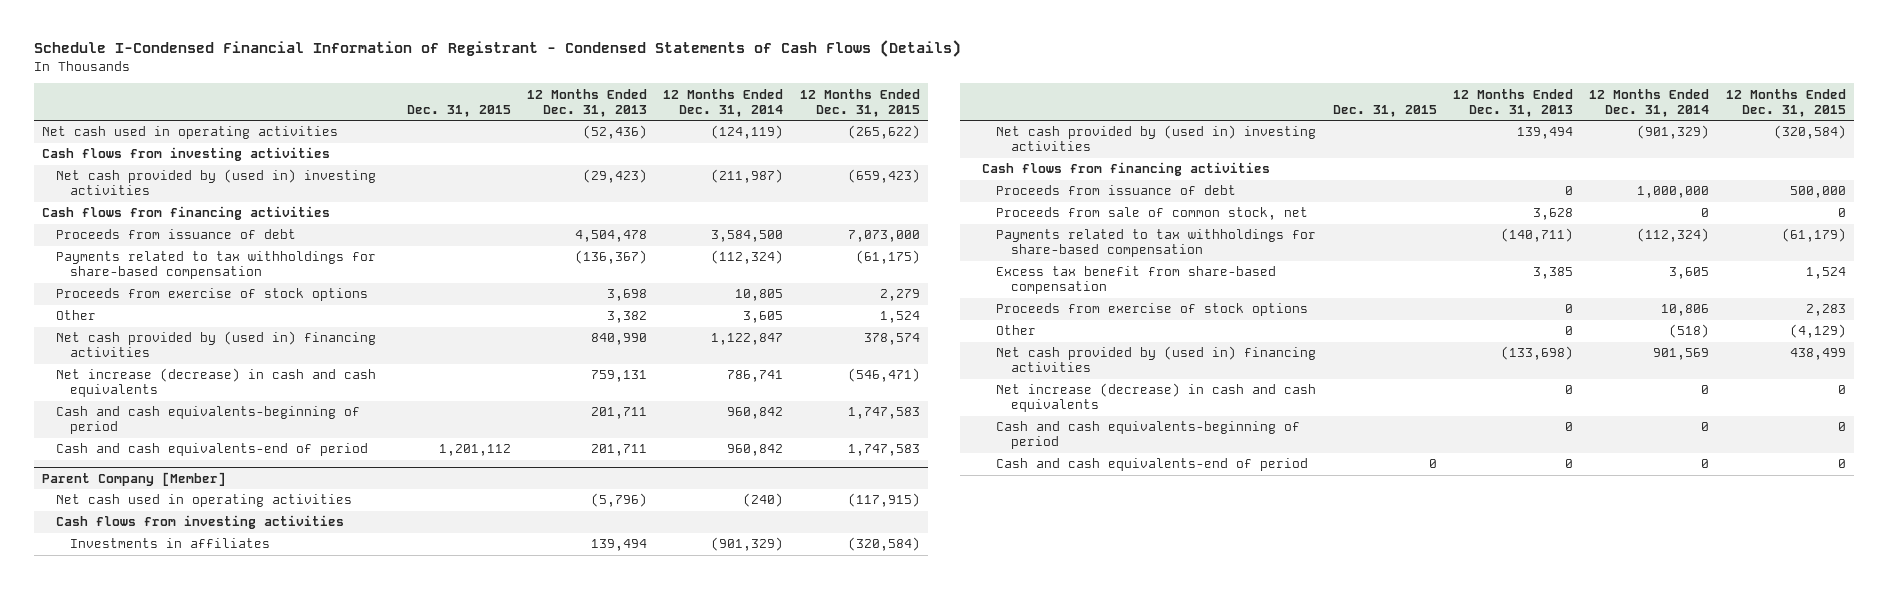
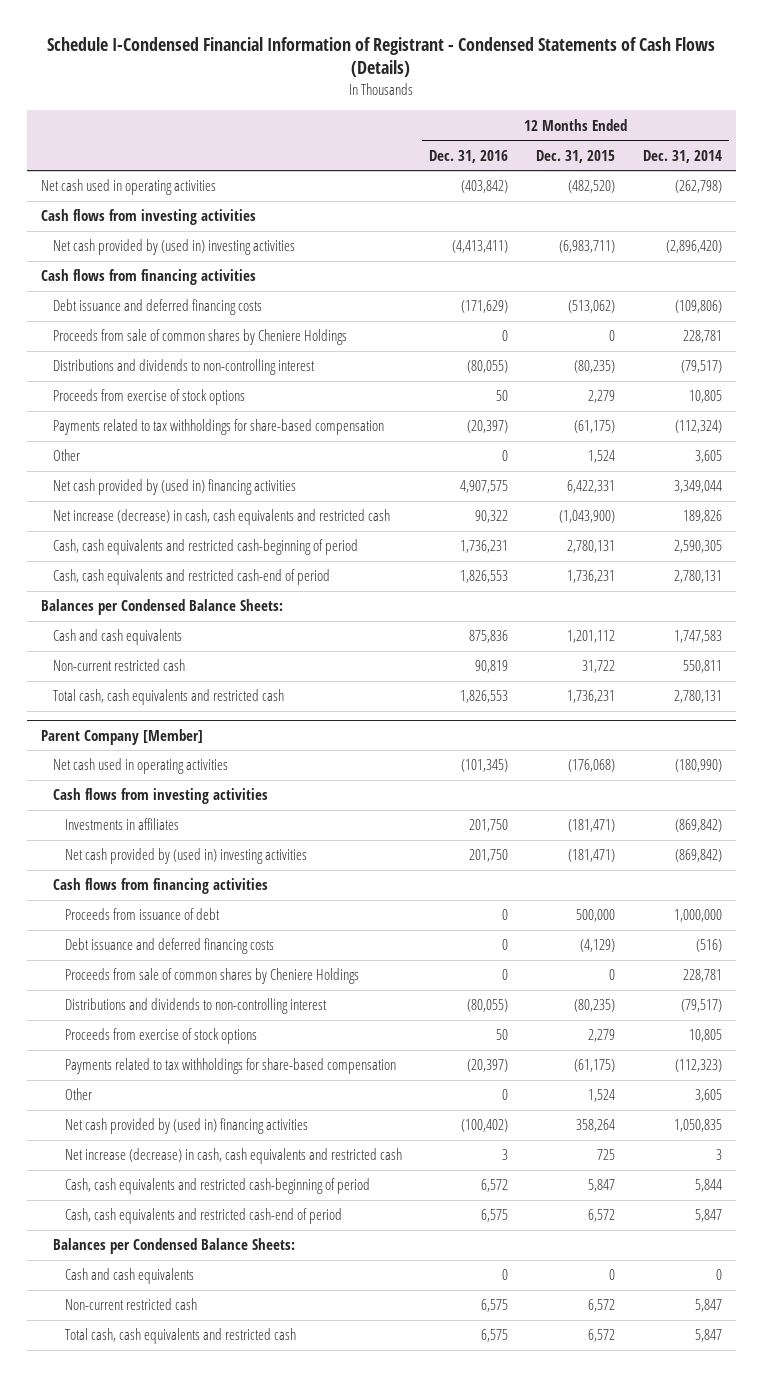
- | Dec. 31, 2015 | 12 Months Ended Dec. 31, 2013 | 12 Months Ended Dec. 31, 2014 | 12 Months Ended Dec. 31, 2015
+ | 12 Months Ended Dec. 31, 2016 | 12 Months Ended Dec. 31, 2015 | 12 Months Ended Dec. 31, 2014
- Net cash used in operating activities | | (52,436) | (124,119) | (265,622)
+ Net cash used in operating activities | (403,842) | (482,520) | (262,798)
- Net cash provided by (used in) investing activities | | (29,423) | (211,987) | (659,423)
+ Net cash provided by (used in) investing activities | (4,413,411) | (6,983,711) | (2,896,420)
- Proceeds from issuance of debt | | 4,504,478 | 3,584,500 | 7,073,000
+ Debt issuance and deferred financing costs | (171,629) | (513,062) | (109,806)
+ Proceeds from sale of common shares by Cheniere Holdings | 0 | 0 | 228,781
+ Distributions and dividends to non-controlling interest | (80,055) | (80,235) | (79,517)
moved down: Payments related to tax withholdings for share-based compensation | (20,397) | (61,175) | (112,324)
- Net cash provided by (used in) financing activities | | 840,990 | 1,122,847 | 378,574
- Net increase (decrease) in cash and cash equivalents | | 759,131 | 786,741 | (546,471)
- Cash and cash equivalents-beginning of period | | 201,711 | 960,842 | 1,747,583
- Cash and cash equivalents-end of period | 1,201,112 | 201,711 | 960,842 | 1,747,583
+ Net cash provided by (used in) financing activities | 4,907,575 | 6,422,331 | 3,349,044
+ Net increase (decrease) in cash, cash equivalents and restricted cash | 90,322 | (1,043,900) | 189,826
+ Cash, cash equivalents and restricted cash-beginning of period | 1,736,231 | 2,780,131 | 2,590,305
+ Cash, cash equivalents and restricted cash-end of period | 1,826,553 | 1,736,231 | 2,780,131
+ Balances per Condensed Balance Sheets:
+ Cash and cash equivalents | 875,836 | 1,201,112 | 1,747,583
+ Non-current restricted cash | 90,819 | 31,722 | 550,811
+ Total cash, cash equivalents and restricted cash | 1,826,553 | 1,736,231 | 2,780,131
@ Parent Company [Member]
- Net cash used in operating activities | | (5,796) | (240) | (117,915)
+ Net cash used in operating activities | (101,345) | (176,068) | (180,990)
- Investments in affiliates | | 139,494 | (901,329) | (320,584)
- Net cash provided by (used in) investing activities | | 139,494 | (901,329) | (320,584)
+ Investments in affiliates | 201,750 | (181,471) | (869,842)
+ Net cash provided by (used in) investing activities | 201,750 | (181,471) | (869,842)
- Proceeds from sale of common stock, net | | 3,628 | 0 | 0
- Payments related to tax withholdings for share-based compensation | | (140,711) | (112,324) | (61,179)
- Excess tax benefit from share-based compensation | | 3,385 | 3,605 | 1,524
- Proceeds from exercise of stock options | | 0 | 10,806 | 2,283
- Other | | 0 | (518) | (4,129)
- Net cash provided by (used in) financing activities | | (133,698) | 901,569 | 438,499
- Net increase (decrease) in cash and cash equivalents | | 0 | 0 | 0
- Cash and cash equivalents-beginning of period | | 0 | 0 | 0
- Cash and cash equivalents-end of period | 0 | 0 | 0 | 0
+ Debt issuance and deferred financing costs | 0 | (4,129) | (516)
+ Proceeds from sale of common shares by Cheniere Holdings | 0 | 0 | 228,781
+ Distributions and dividends to non-controlling interest | (80,055) | (80,235) | (79,517)
+ Proceeds from exercise of stock options | 50 | 2,279 | 10,805
+ Payments related to tax withholdings for share-based compensation | (20,397) | (61,175) | (112,323)
+ Other | 0 | 1,524 | 3,605
+ Net cash provided by (used in) financing activities | (100,402) | 358,264 | 1,050,835
+ Net increase (decrease) in cash, cash equivalents and restricted cash | 3 | 725 | 3
+ Cash, cash equivalents and restricted cash-beginning of period | 6,572 | 5,847 | 5,844
+ Cash, cash equivalents and restricted cash-end of period | 6,575 | 6,572 | 5,847
+ Balances per Condensed Balance Sheets:
+ Cash and cash equivalents | 0 | 0 | 0
+ Non-current restricted cash | 6,575 | 6,572 | 5,847
+ Total cash, cash equivalents and restricted cash | 6,575 | 6,572 | 5,847

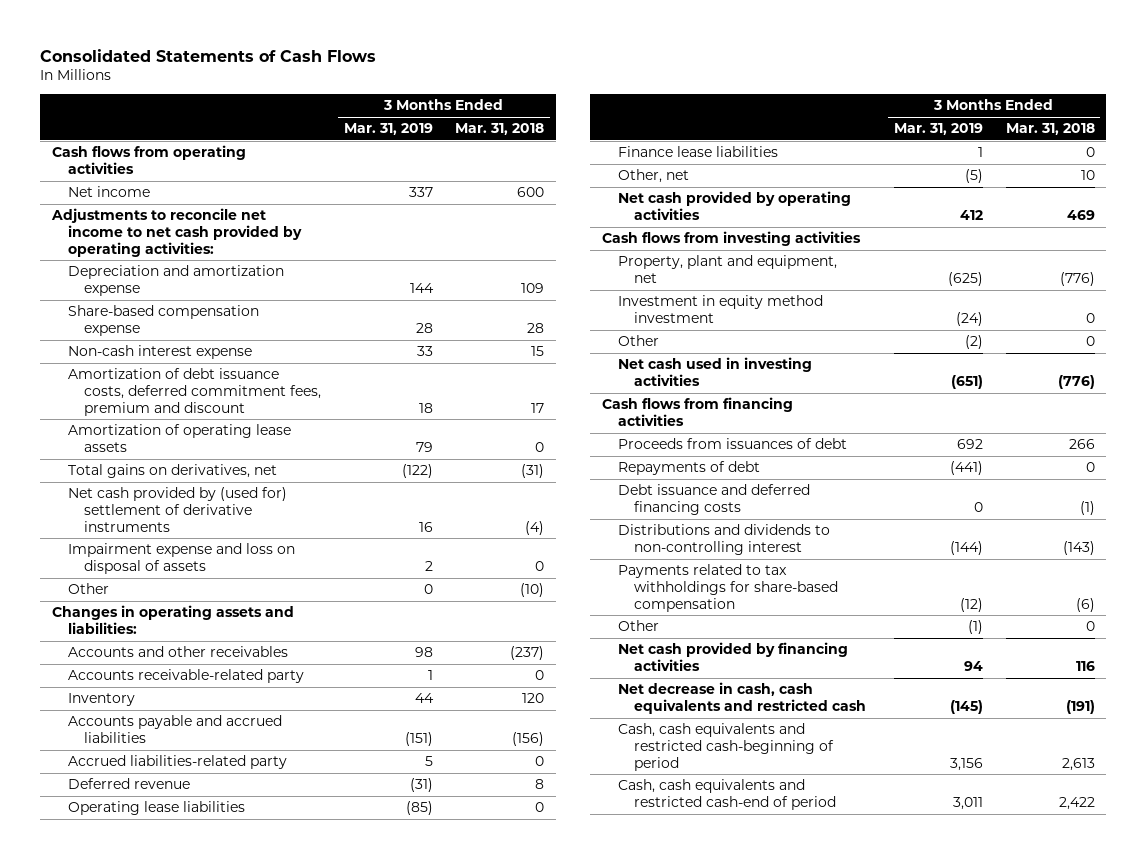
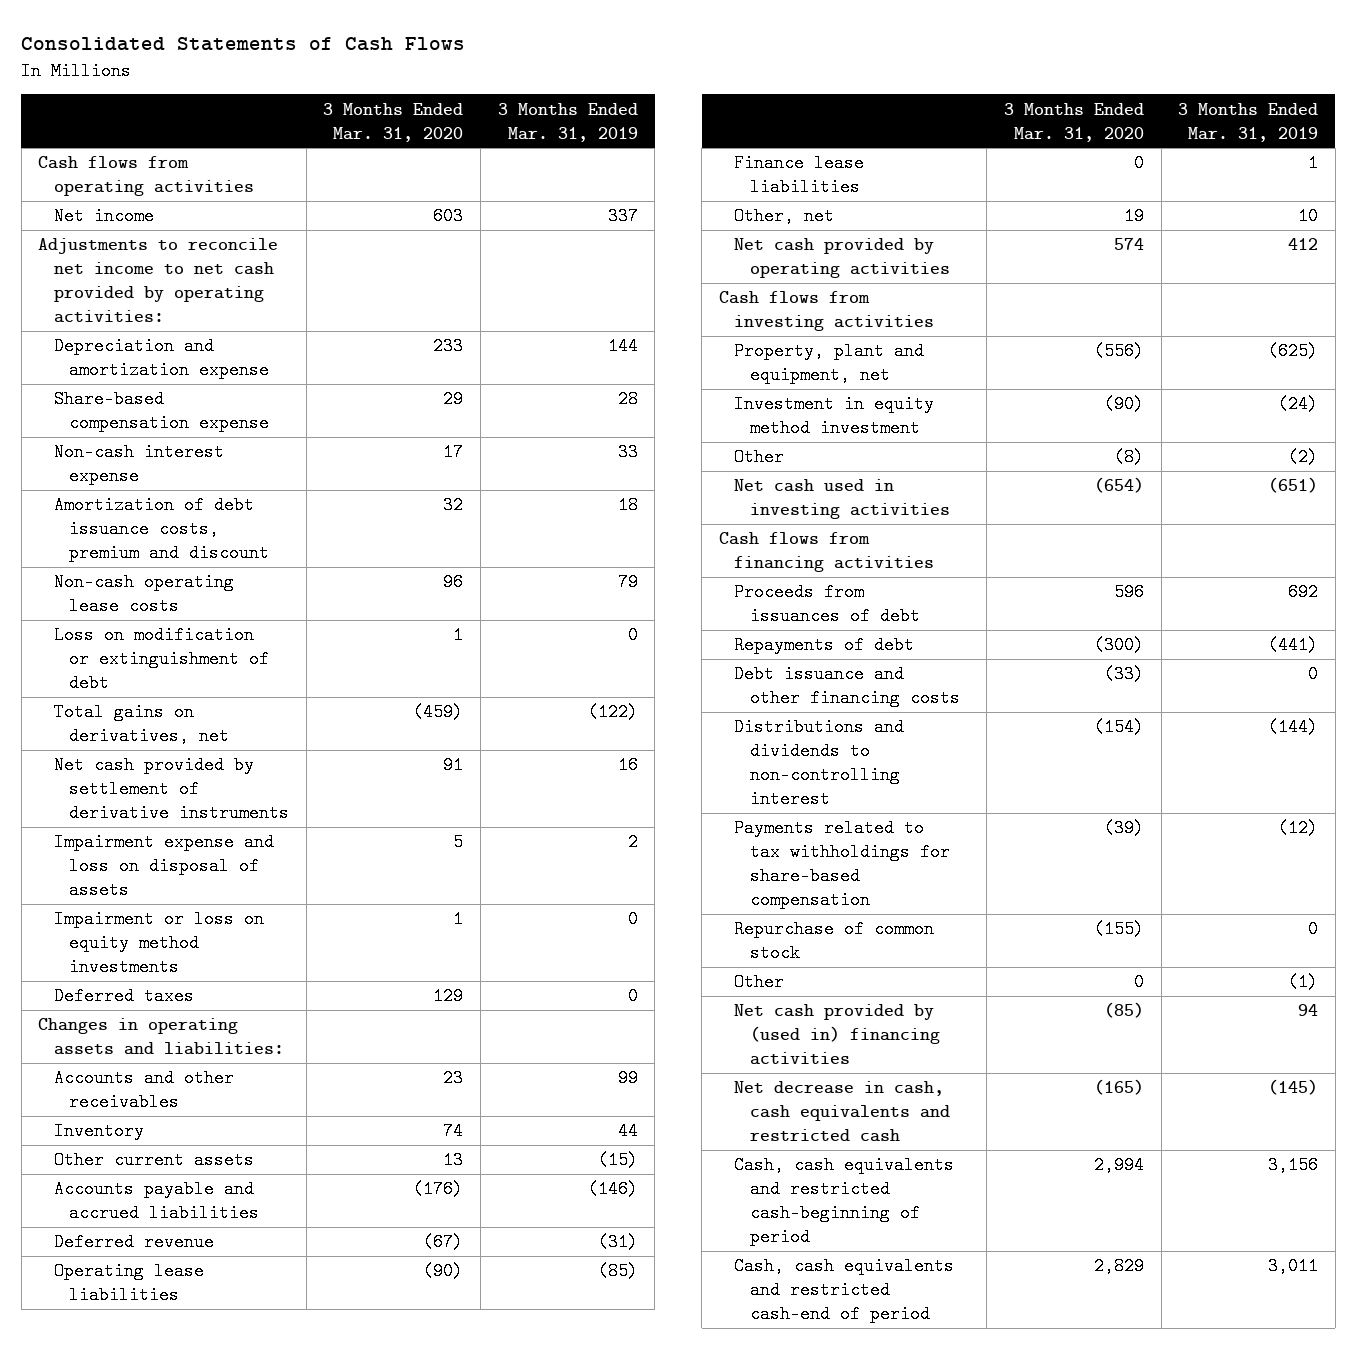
- | 3 Months Ended Mar. 31, 2019 | 3 Months Ended Mar. 31, 2018
+ | 3 Months Ended Mar. 31, 2020 | 3 Months Ended Mar. 31, 2019
- Amortization of debt issuance costs, deferred commitment fees, premium and discount | 18 | 17
- Amortization of operating lease assets | 79 | 0
+ Amortization of debt issuance costs, premium and discount | 32 | 18
+ Non-cash operating lease costs | 96 | 79
+ Loss on modification or extinguishment of debt | 1 | 0
- Net cash provided by (used for) settlement of derivative instruments | 16 | (4)
+ Net cash provided by settlement of derivative instruments | 91 | 16
- Other | 0 | (10)
+ Impairment or loss on equity method investments | 1 | 0
+ Deferred taxes | 129 | 0
- Accounts and other receivables | 98 | (237)
- Accounts receivable-related party | 1 | 0
+ Accounts and other receivables | 23 | 99
- Accounts payable and accrued liabilities | (151) | (156)
- Accrued liabilities-related party | 5 | 0
+ Other current assets | 13 | (15)
+ Accounts payable and accrued liabilities | (176) | (146)
- Other, net | (5) | 10
+ Other, net | 19 | 10
- Debt issuance and deferred financing costs | 0 | (1)
+ Debt issuance and other financing costs | (33) | 0
+ Repurchase of common stock | (155) | 0
- Net cash provided by financing activities | 94 | 116
+ Net cash provided by (used in) financing activities | (85) | 94

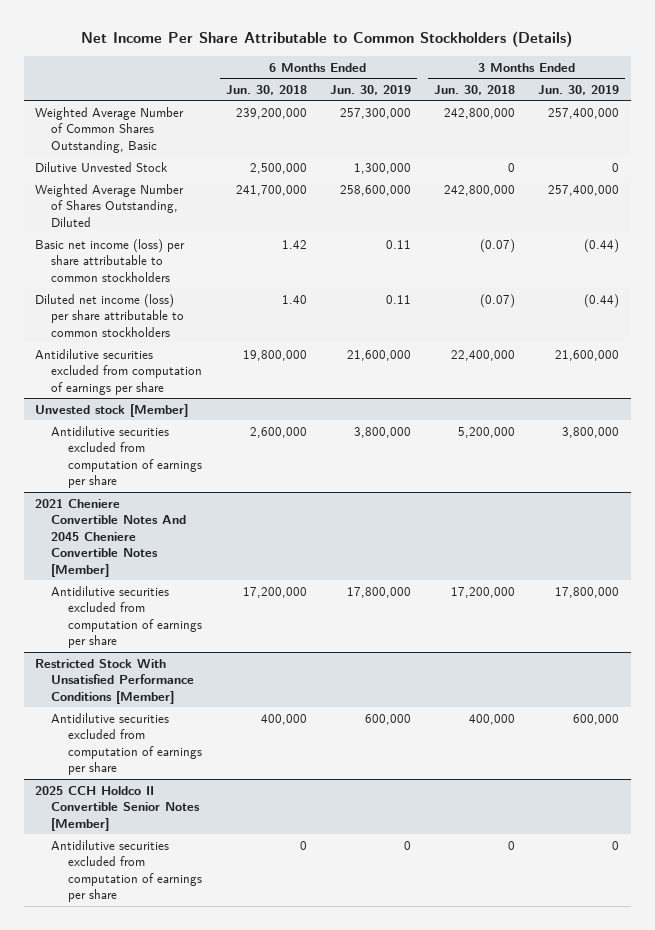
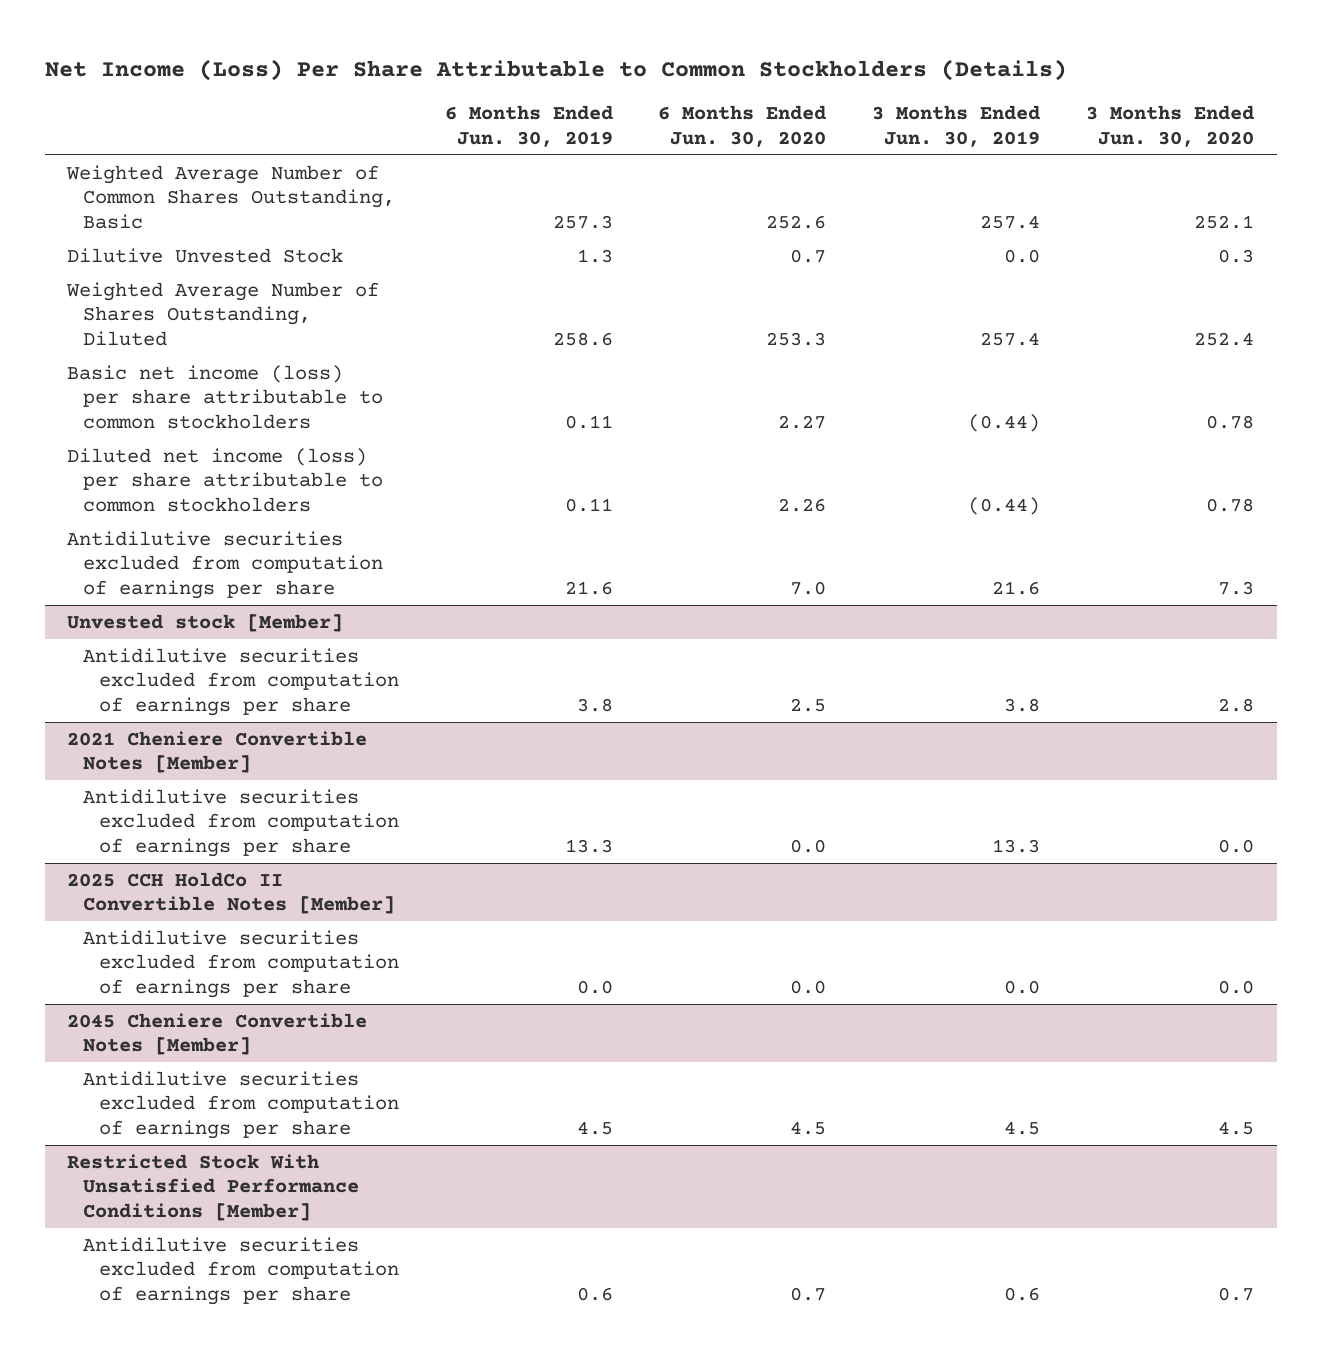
- Net Income Per Share Attributable to Common Stockholders (Details)
+ Net Income (Loss) Per Share Attributable to Common Stockholders (Details)
- | 6 Months Ended Jun. 30, 2018 | 6 Months Ended Jun. 30, 2019 | 3 Months Ended Jun. 30, 2018 | 3 Months Ended Jun. 30, 2019
+ | 6 Months Ended Jun. 30, 2019 | 6 Months Ended Jun. 30, 2020 | 3 Months Ended Jun. 30, 2019 | 3 Months Ended Jun. 30, 2020
- Weighted Average Number of Common Shares Outstanding, Basic | 239,200,000 | 257,300,000 | 242,800,000 | 257,400,000
- Dilutive Unvested Stock | 2,500,000 | 1,300,000 | 0 | 0
- Weighted Average Number of Shares Outstanding, Diluted | 241,700,000 | 258,600,000 | 242,800,000 | 257,400,000
+ Weighted Average Number of Common Shares Outstanding, Basic | 257.3 | 252.6 | 257.4 | 252.1
+ Dilutive Unvested Stock | 1.3 | 0.7 | 0.0 | 0.3
+ Weighted Average Number of Shares Outstanding, Diluted | 258.6 | 253.3 | 257.4 | 252.4
- Antidilutive securities excluded from computation of earnings per share | 19,800,000 | 21,600,000 | 22,400,000 | 21,600,000
+ Antidilutive securities excluded from computation of earnings per share | 21.6 | 7.0 | 21.6 | 7.3
@ Unvested stock [Member]
- Antidilutive securities excluded from computation of earnings per share | 2,600,000 | 3,800,000 | 5,200,000 | 3,800,000
- 2021 Cheniere Convertible Notes And 2045 Cheniere Convertible Notes [Member]
- Antidilutive securities excluded from computation of earnings per share | 17,200,000 | 17,800,000 | 17,200,000 | 17,800,000
@ Unvested stock [Member]
+ Antidilutive securities excluded from computation of earnings per share | 3.8 | 2.5 | 3.8 | 2.8
+ 2021 Cheniere Convertible Notes [Member]
+ Antidilutive securities excluded from computation of earnings per share | 13.3 | 0.0 | 13.3 | 0.0
+ 2025 CCH HoldCo II Convertible Notes [Member]
+ Antidilutive securities excluded from computation of earnings per share | 0.0 | 0.0 | 0.0 | 0.0
+ 2045 Cheniere Convertible Notes [Member]
+ Antidilutive securities excluded from computation of earnings per share | 4.5 | 4.5 | 4.5 | 4.5
@ Restricted Stock With Unsatisfied Performance Conditions [Member]
- Antidilutive securities excluded from computation of earnings per share | 400,000 | 600,000 | 400,000 | 600,000
- 2025 CCH Holdco II Convertible Senior Notes [Member]
- Antidilutive securities excluded from computation of earnings per share | 0 | 0 | 0 | 0
@ Restricted Stock With Unsatisfied Performance Conditions [Member]
+ Antidilutive securities excluded from computation of earnings per share | 0.6 | 0.7 | 0.6 | 0.7

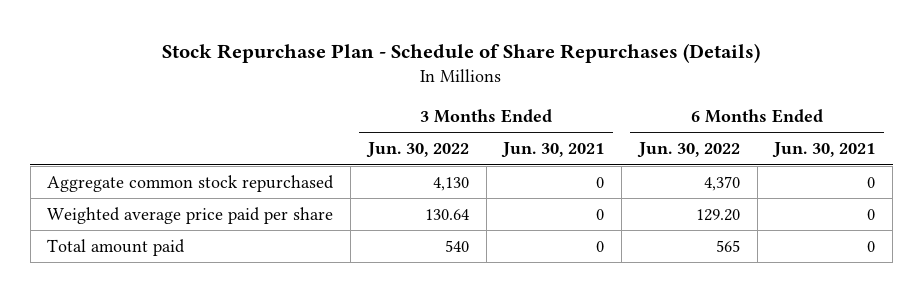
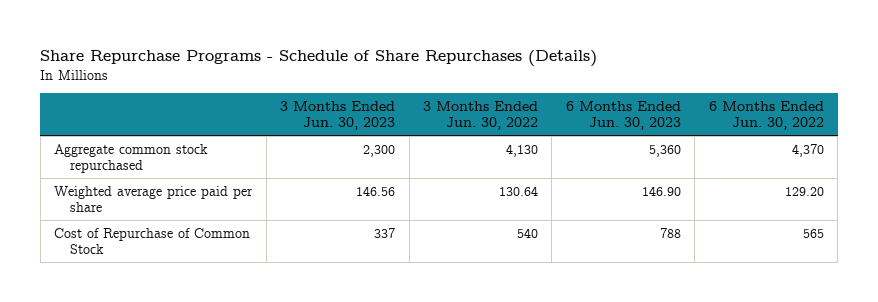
- Stock Repurchase Plan - Schedule of Share Repurchases (Details)
+ Share Repurchase Programs - Schedule of Share Repurchases (Details)
- | 3 Months Ended Jun. 30, 2022 | 3 Months Ended Jun. 30, 2021 | 6 Months Ended Jun. 30, 2022 | 6 Months Ended Jun. 30, 2021
+ | 3 Months Ended Jun. 30, 2023 | 3 Months Ended Jun. 30, 2022 | 6 Months Ended Jun. 30, 2023 | 6 Months Ended Jun. 30, 2022
- Total amount paid | 540 | 0 | 565 | 0
+ Cost of Repurchase of Common Stock | 337 | 540 | 788 | 565

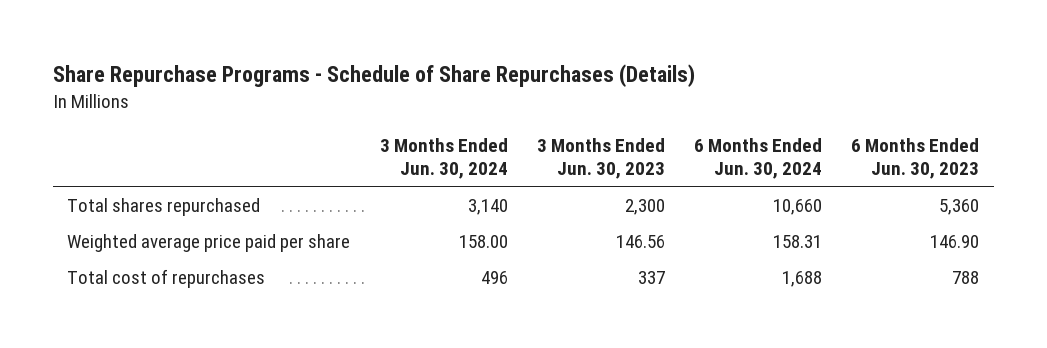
- | 3 Months Ended Jun. 30, 2023 | 3 Months Ended Jun. 30, 2022 | 6 Months Ended Jun. 30, 2023 | 6 Months Ended Jun. 30, 2022
+ | 3 Months Ended Jun. 30, 2024 | 3 Months Ended Jun. 30, 2023 | 6 Months Ended Jun. 30, 2024 | 6 Months Ended Jun. 30, 2023
- Aggregate common stock repurchased | 2,300 | 4,130 | 5,360 | 4,370
+ Total shares repurchased | 3,140 | 2,300 | 10,660 | 5,360
- Cost of Repurchase of Common Stock | 337 | 540 | 788 | 565
+ Total cost of repurchases | 496 | 337 | 1,688 | 788

